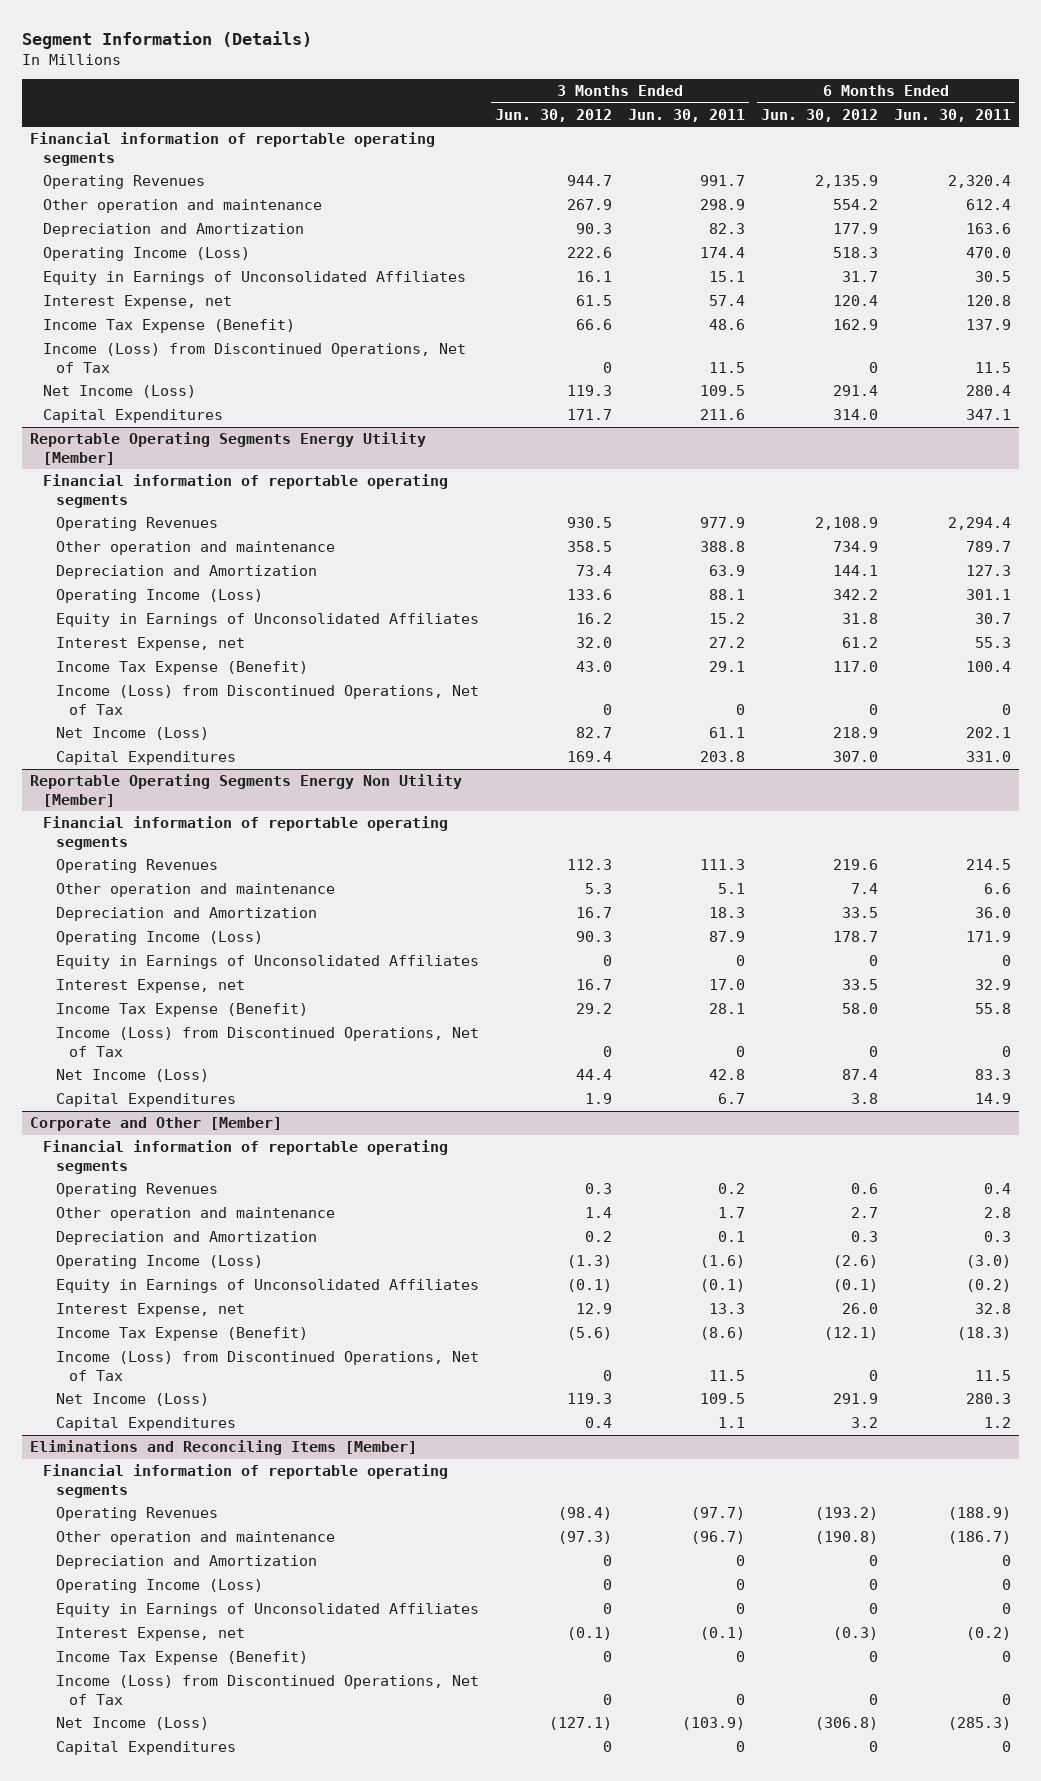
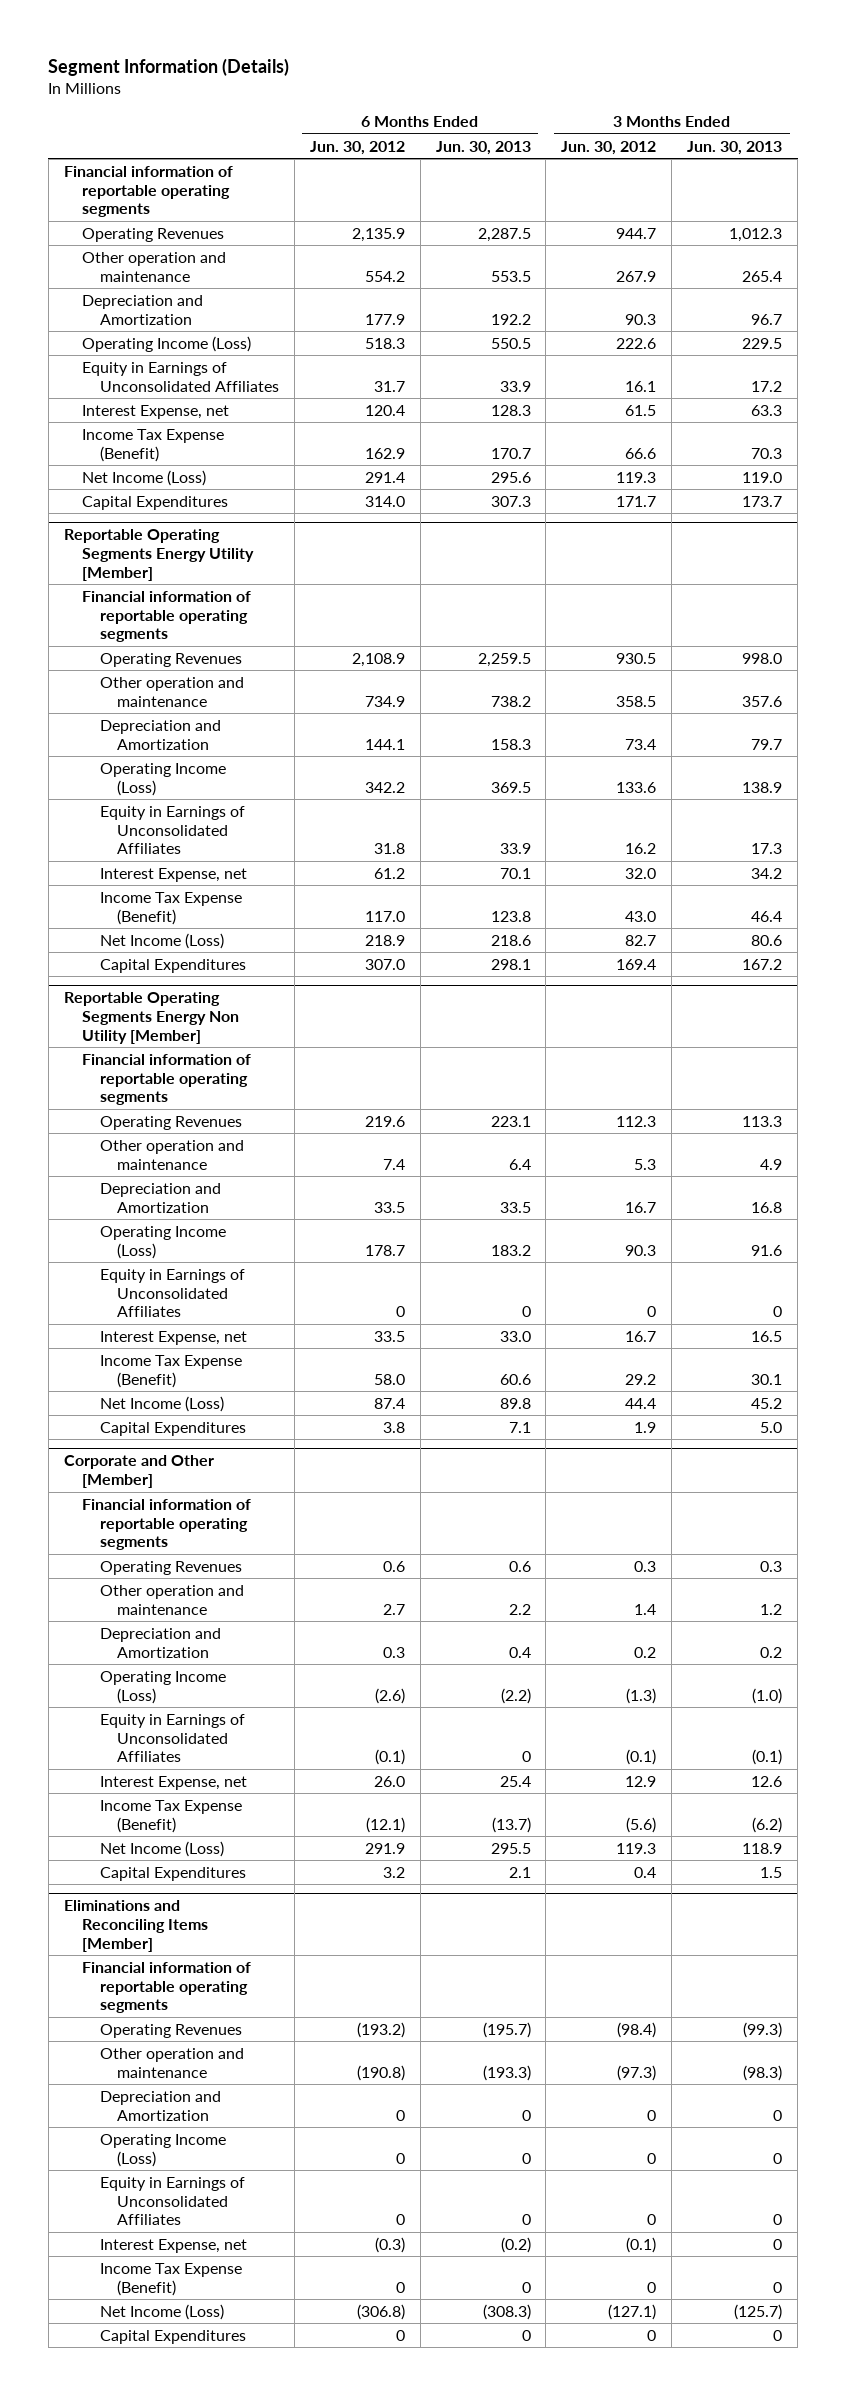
- | 3 Months Ended Jun. 30, 2012 | 3 Months Ended Jun. 30, 2011 | 6 Months Ended Jun. 30, 2012 | 6 Months Ended Jun. 30, 2011
+ | 6 Months Ended Jun. 30, 2012 | 6 Months Ended Jun. 30, 2013 | 3 Months Ended Jun. 30, 2012 | 3 Months Ended Jun. 30, 2013
- Income (Loss) from Discontinued Operations, Net of Tax | 0 | 11.5 | 0 | 11.5
@ Reportable Operating Segments Energy Utility [Member]
- Income (Loss) from Discontinued Operations, Net of Tax | 0 | 0 | 0 | 0
@ Reportable Operating Segments Energy Non Utility [Member]
- Income (Loss) from Discontinued Operations, Net of Tax | 0 | 0 | 0 | 0
@ Corporate and Other [Member]
- Income (Loss) from Discontinued Operations, Net of Tax | 0 | 11.5 | 0 | 11.5
@ Eliminations and Reconciling Items [Member]
- Income (Loss) from Discontinued Operations, Net of Tax | 0 | 0 | 0 | 0

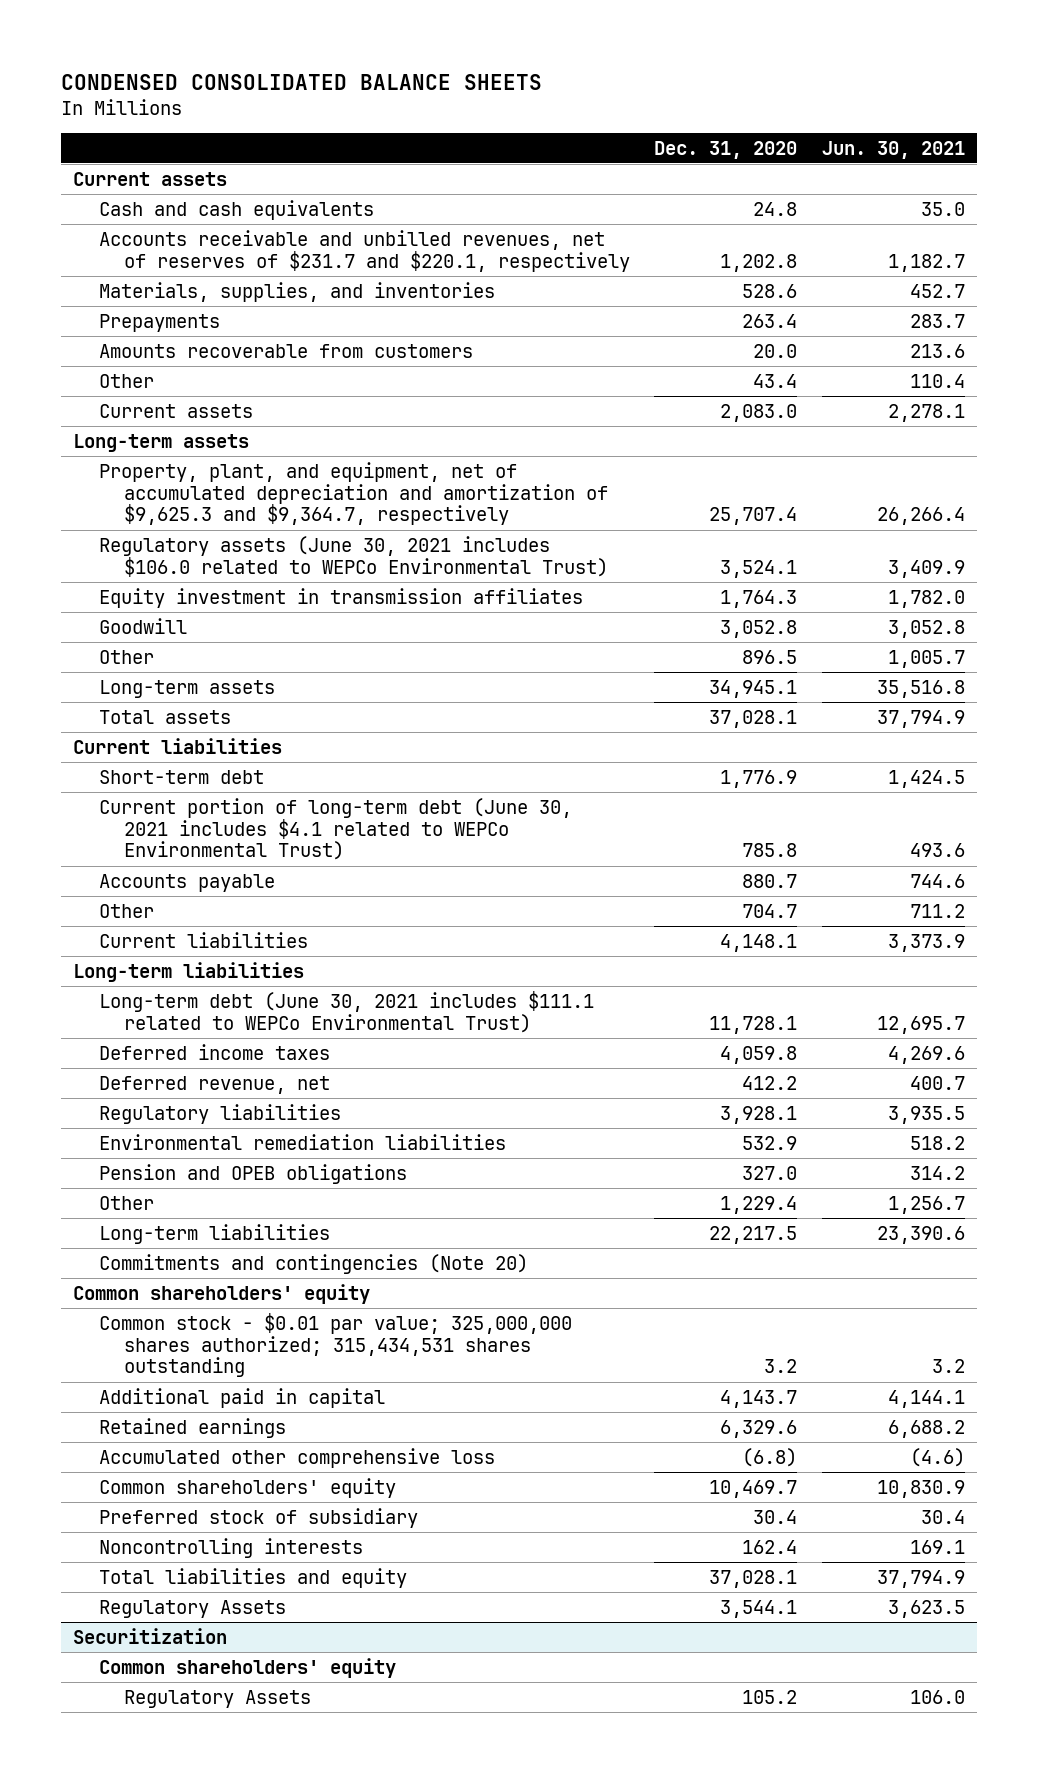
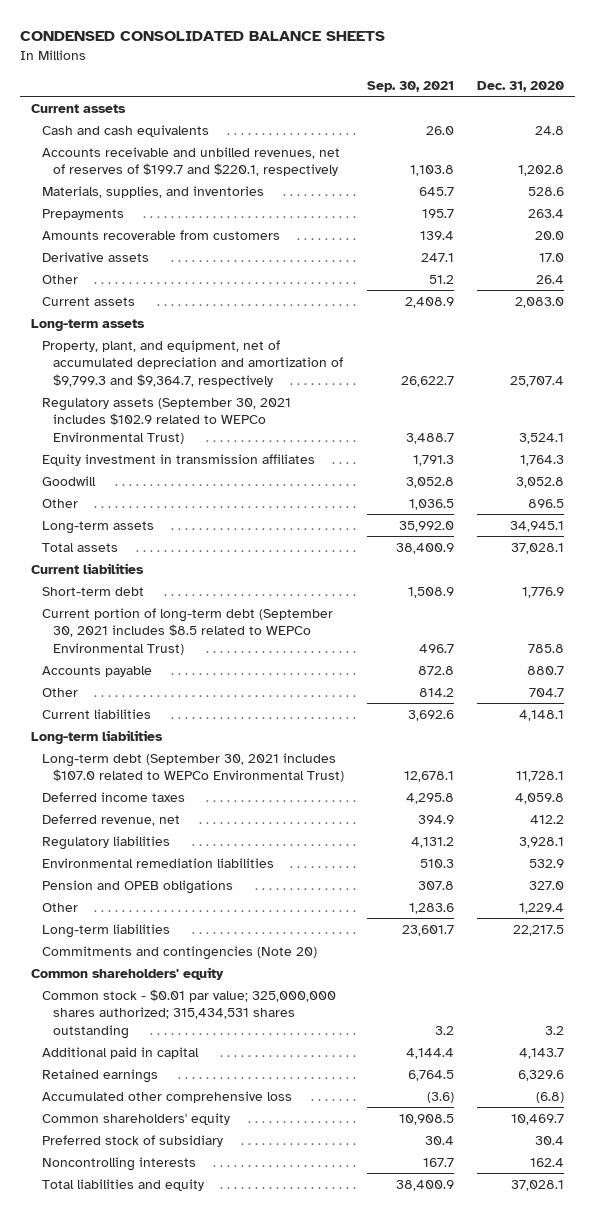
- | Dec. 31, 2020 | Jun. 30, 2021
+ | Sep. 30, 2021 | Dec. 31, 2020
- Accounts receivable and unbilled revenues, net of reserves of $231.7 and $220.1, respectively | 1,202.8 | 1,182.7
+ Accounts receivable and unbilled revenues, net of reserves of $199.7 and $220.1, respectively | 1,103.8 | 1,202.8
- Other | 43.4 | 110.4
+ Derivative assets | 247.1 | 17.0
+ Other | 51.2 | 26.4
- Property, plant, and equipment, net of accumulated depreciation and amortization of $9,625.3 and $9,364.7, respectively | 25,707.4 | 26,266.4
- Regulatory assets (June 30, 2021 includes $106.0 related to WEPCo Environmental Trust) | 3,524.1 | 3,409.9
+ Property, plant, and equipment, net of accumulated depreciation and amortization of $9,799.3 and $9,364.7, respectively | 26,622.7 | 25,707.4
+ Regulatory assets (September 30, 2021 includes $102.9 related to WEPCo Environmental Trust) | 3,488.7 | 3,524.1
- Current portion of long-term debt (June 30, 2021 includes $4.1 related to WEPCo Environmental Trust) | 785.8 | 493.6
+ Current portion of long-term debt (September 30, 2021 includes $8.5 related to WEPCo Environmental Trust) | 496.7 | 785.8
- Long-term debt (June 30, 2021 includes $111.1 related to WEPCo Environmental Trust) | 11,728.1 | 12,695.7
+ Long-term debt (September 30, 2021 includes $107.0 related to WEPCo Environmental Trust) | 12,678.1 | 11,728.1
- Regulatory Assets | 3,544.1 | 3,623.5
- Securitization
- Common shareholders' equity
- Regulatory Assets | 105.2 | 106.0

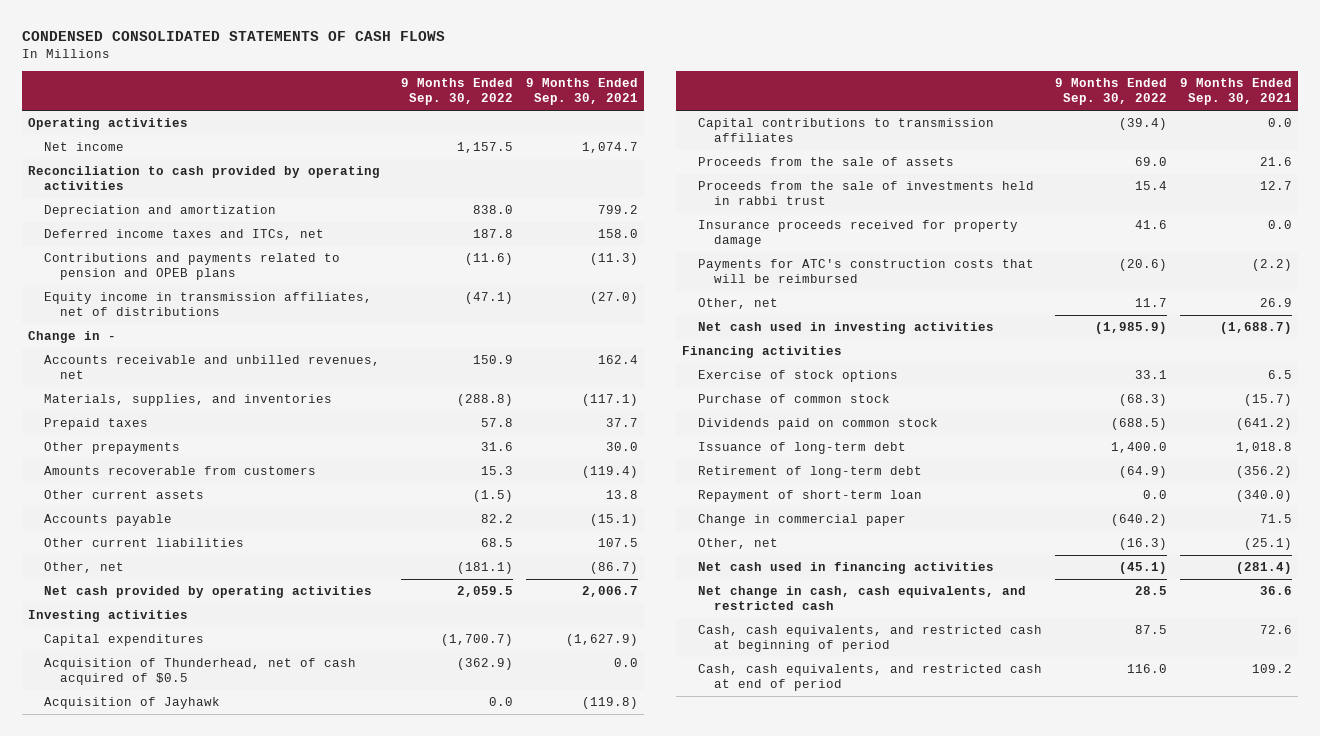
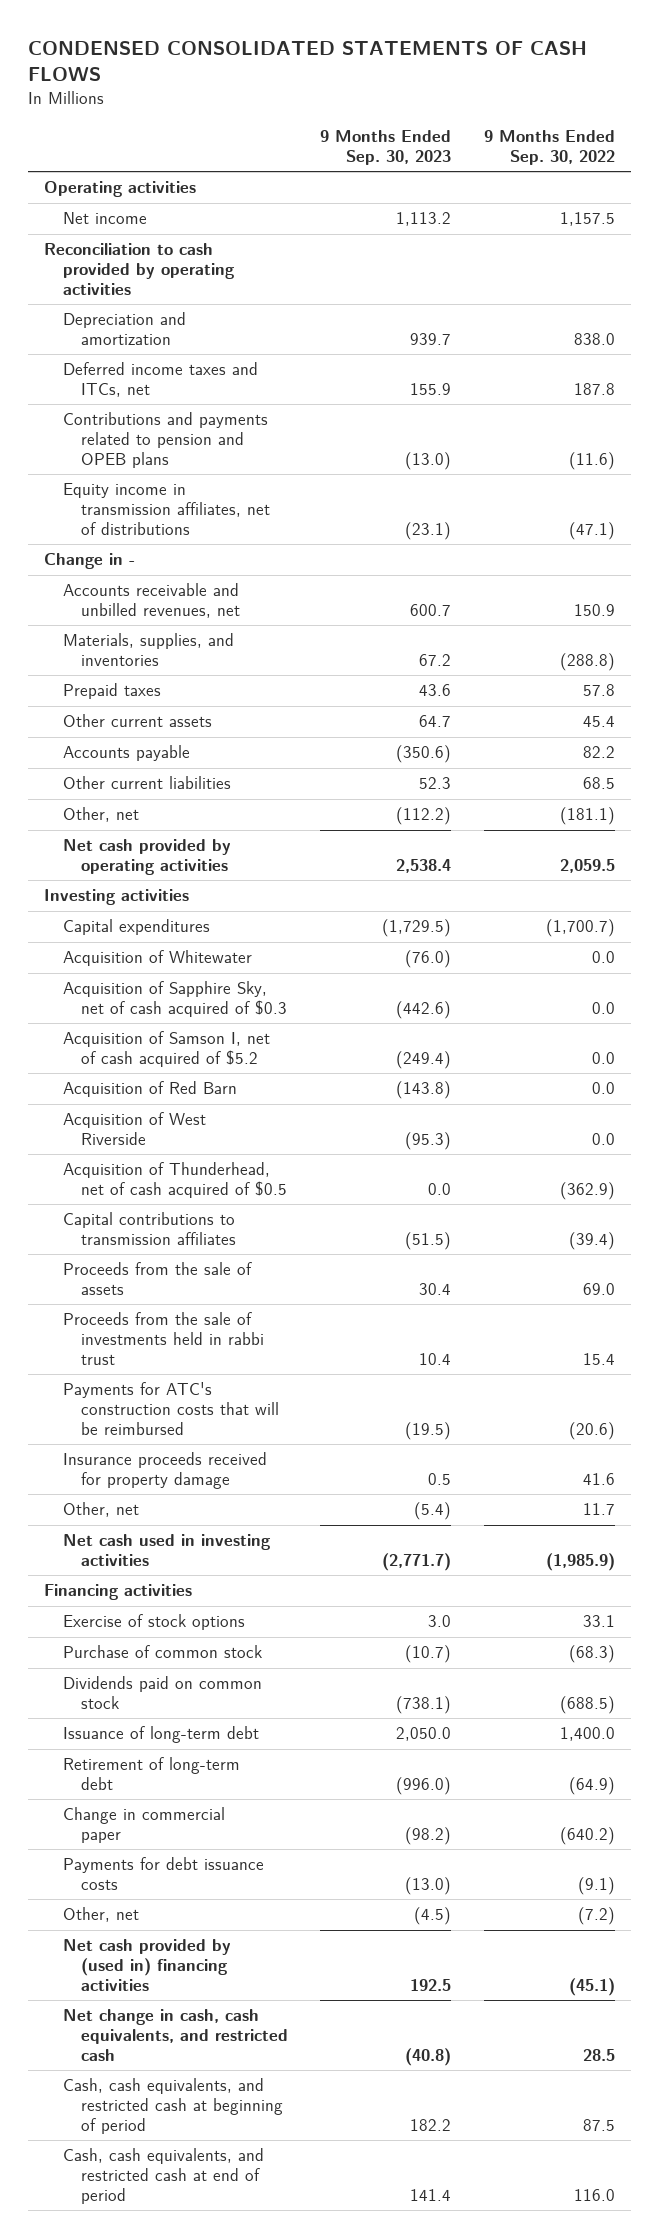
- | 9 Months Ended Sep. 30, 2022 | 9 Months Ended Sep. 30, 2021
+ | 9 Months Ended Sep. 30, 2023 | 9 Months Ended Sep. 30, 2022
- Other prepayments | 31.6 | 30.0
- Amounts recoverable from customers | 15.3 | (119.4)
- Other current assets | (1.5) | 13.8
+ Other current assets | 64.7 | 45.4
+ Acquisition of Whitewater | (76.0) | 0.0
+ Acquisition of Sapphire Sky, net of cash acquired of $0.3 | (442.6) | 0.0
+ Acquisition of Samson I, net of cash acquired of $5.2 | (249.4) | 0.0
+ Acquisition of Red Barn | (143.8) | 0.0
+ Acquisition of West Riverside | (95.3) | 0.0
- Acquisition of Jayhawk | 0.0 | (119.8)
moved down: Insurance proceeds received for property damage | 0.5 | 41.6
- Repayment of short-term loan | 0.0 | (340.0)
- Other, net | (16.3) | (25.1)
- Net cash used in financing activities | (45.1) | (281.4)
+ Payments for debt issuance costs | (13.0) | (9.1)
+ Other, net | (4.5) | (7.2)
+ Net cash provided by (used in) financing activities | 192.5 | (45.1)

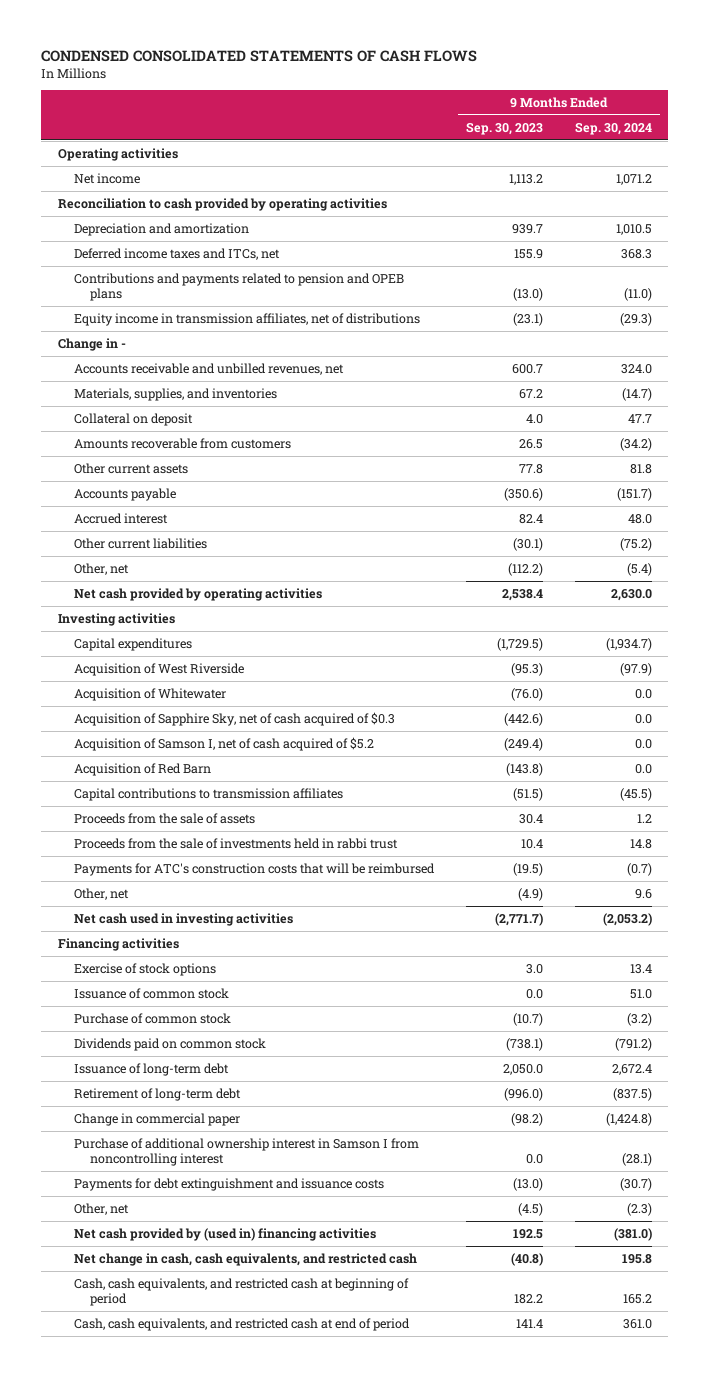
- | 9 Months Ended Sep. 30, 2023 | 9 Months Ended Sep. 30, 2022
+ | 9 Months Ended Sep. 30, 2023 | 9 Months Ended Sep. 30, 2024
- Prepaid taxes | 43.6 | 57.8
- Other current assets | 64.7 | 45.4
+ Collateral on deposit | 4.0 | 47.7
+ Amounts recoverable from customers | 26.5 | (34.2)
+ Other current assets | 77.8 | 81.8
- Other current liabilities | 52.3 | 68.5
+ Accrued interest | 82.4 | 48.0
+ Other current liabilities | (30.1) | (75.2)
moved up: Acquisition of West Riverside | (95.3) | (97.9)
- Acquisition of Thunderhead, net of cash acquired of $0.5 | 0.0 | (362.9)
- Insurance proceeds received for property damage | 0.5 | 41.6
- Other, net | (5.4) | 11.7
+ Other, net | (4.9) | 9.6
+ Issuance of common stock | 0.0 | 51.0
- Payments for debt issuance costs | (13.0) | (9.1)
+ Purchase of additional ownership interest in Samson I from noncontrolling interest | 0.0 | (28.1)
+ Payments for debt extinguishment and issuance costs | (13.0) | (30.7)

